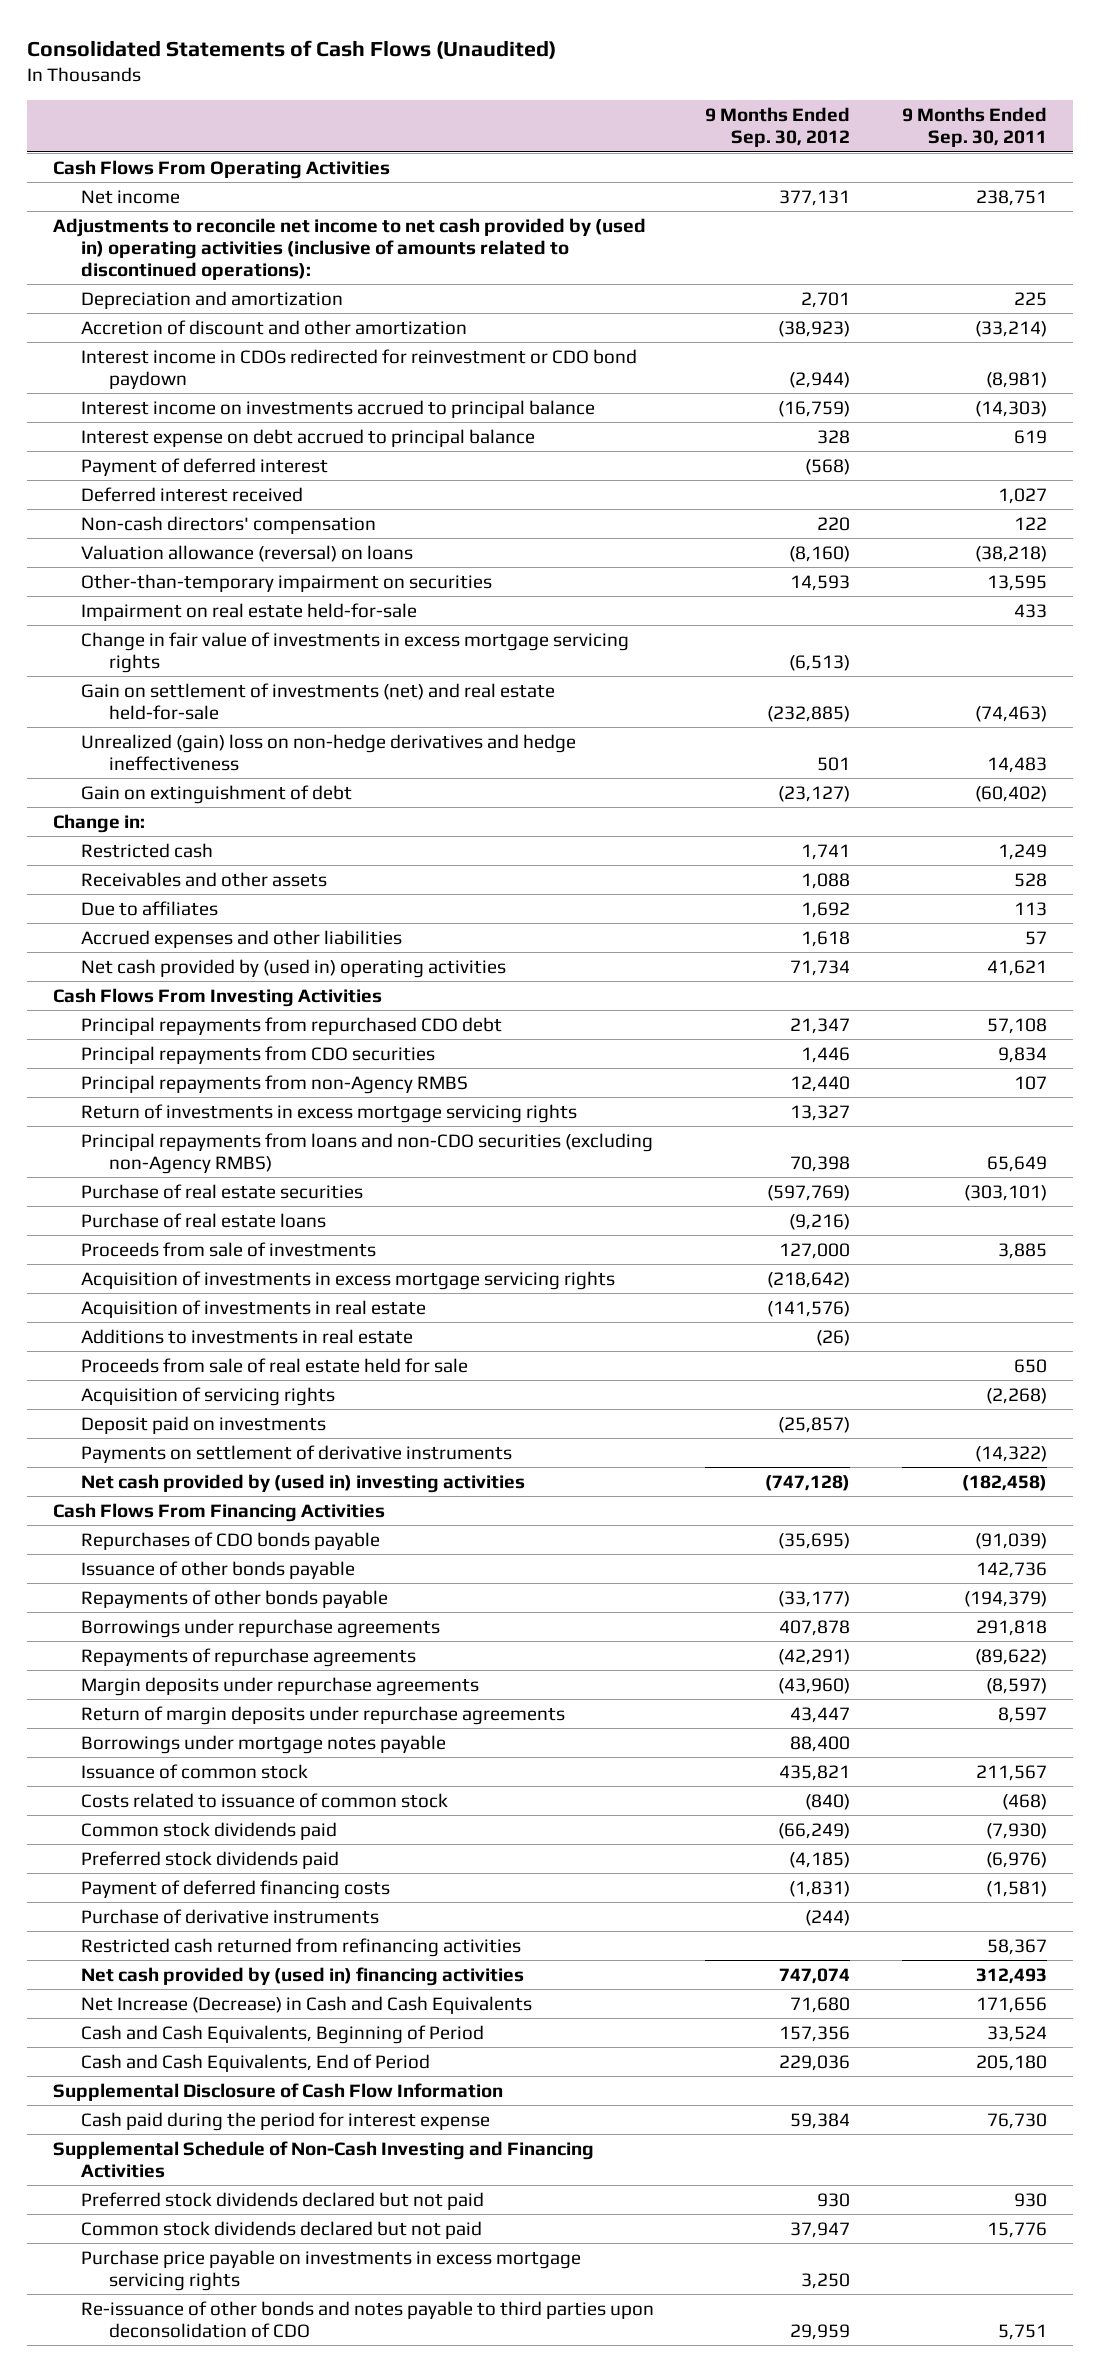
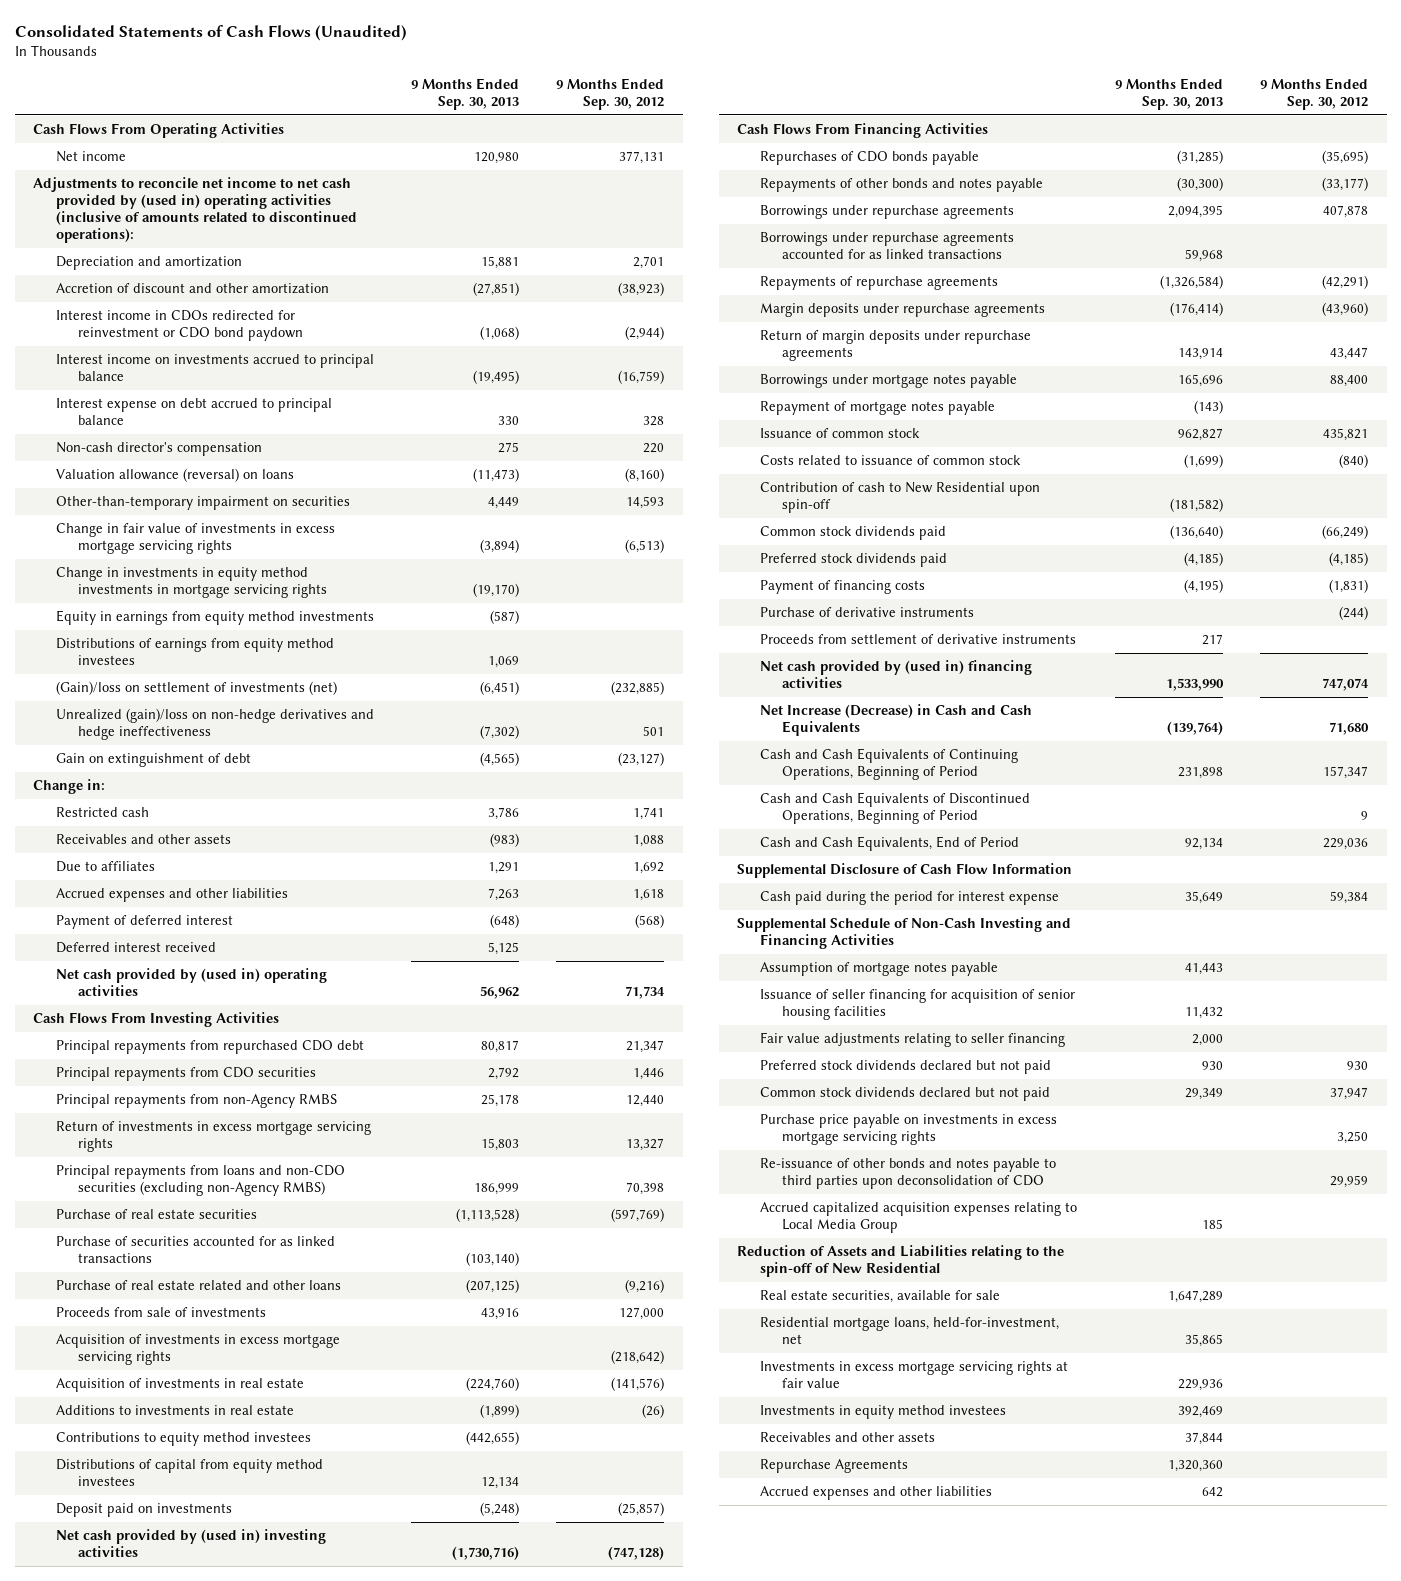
- | 9 Months Ended Sep. 30, 2012 | 9 Months Ended Sep. 30, 2011
+ | 9 Months Ended Sep. 30, 2013 | 9 Months Ended Sep. 30, 2012
- Non-cash directors' compensation | 220 | 122
+ Non-cash director's compensation | 275 | 220
- Impairment on real estate held-for-sale | | 433
- Gain on settlement of investments (net) and real estate held-for-sale | (232,885) | (74,463)
- Unrealized (gain) loss on non-hedge derivatives and hedge ineffectiveness | 501 | 14,483
+ Change in investments in equity method investments in mortgage servicing rights | (19,170) |
+ Equity in earnings from equity method investments | (587) |
+ Distributions of earnings from equity method investees | 1,069 |
+ (Gain)/loss on settlement of investments (net) | (6,451) | (232,885)
+ Unrealized (gain)/loss on non-hedge derivatives and hedge ineffectiveness | (7,302) | 501
moved down: Payment of deferred interest | (648) | (568)
moved down: Deferred interest received | 5,125 |
- Purchase of real estate loans | (9,216) |
+ Purchase of securities accounted for as linked transactions | (103,140) |
+ Purchase of real estate related and other loans | (207,125) | (9,216)
- Proceeds from sale of real estate held for sale | | 650
- Acquisition of servicing rights | | (2,268)
+ Contributions to equity method investees | (442,655) |
+ Distributions of capital from equity method investees | 12,134 |
- Payments on settlement of derivative instruments | | (14,322)
- Issuance of other bonds payable | | 142,736
- Repayments of other bonds payable | (33,177) | (194,379)
+ Repayments of other bonds and notes payable | (30,300) | (33,177)
+ Borrowings under repurchase agreements accounted for as linked transactions | 59,968 |
+ Repayment of mortgage notes payable | (143) |
+ Contribution of cash to New Residential upon spin-off | (181,582) |
- Payment of deferred financing costs | (1,831) | (1,581)
+ Payment of financing costs | (4,195) | (1,831)
- Restricted cash returned from refinancing activities | | 58,367
+ Proceeds from settlement of derivative instruments | 217 |
- Cash and Cash Equivalents, Beginning of Period | 157,356 | 33,524
+ Cash and Cash Equivalents of Continuing Operations, Beginning of Period | 231,898 | 157,347
+ Cash and Cash Equivalents of Discontinued Operations, Beginning of Period | | 9
+ Assumption of mortgage notes payable | 41,443 |
+ Issuance of seller financing for acquisition of senior housing facilities | 11,432 |
+ Fair value adjustments relating to seller financing | 2,000 |
+ Accrued capitalized acquisition expenses relating to Local Media Group | 185 |
+ Reduction of Assets and Liabilities relating to the spin-off of New Residential
+ Real estate securities, available for sale | 1,647,289 |
+ Residential mortgage loans, held-for-investment, net | 35,865 |
+ Investments in excess mortgage servicing rights at fair value | 229,936 |
+ Investments in equity method investees | 392,469 |
+ Receivables and other assets | 37,844 |
+ Repurchase Agreements | 1,320,360 |
+ Accrued expenses and other liabilities | 642 |

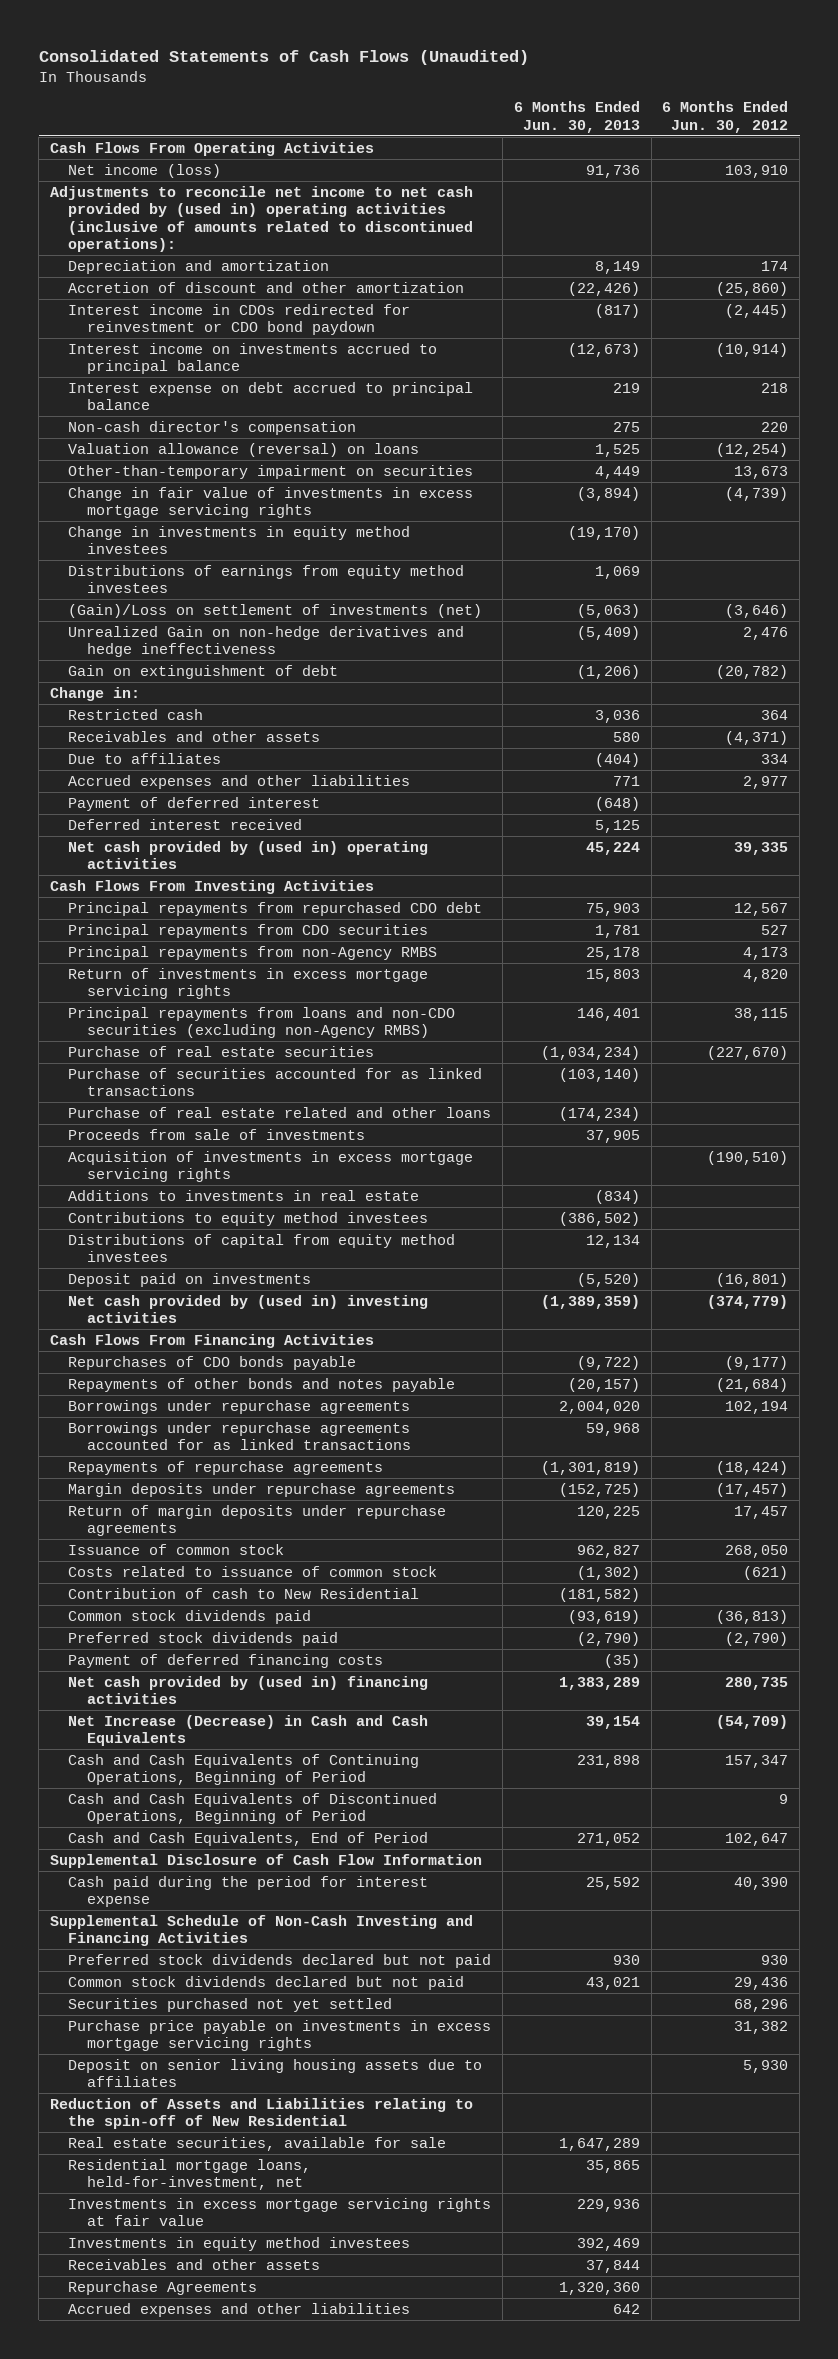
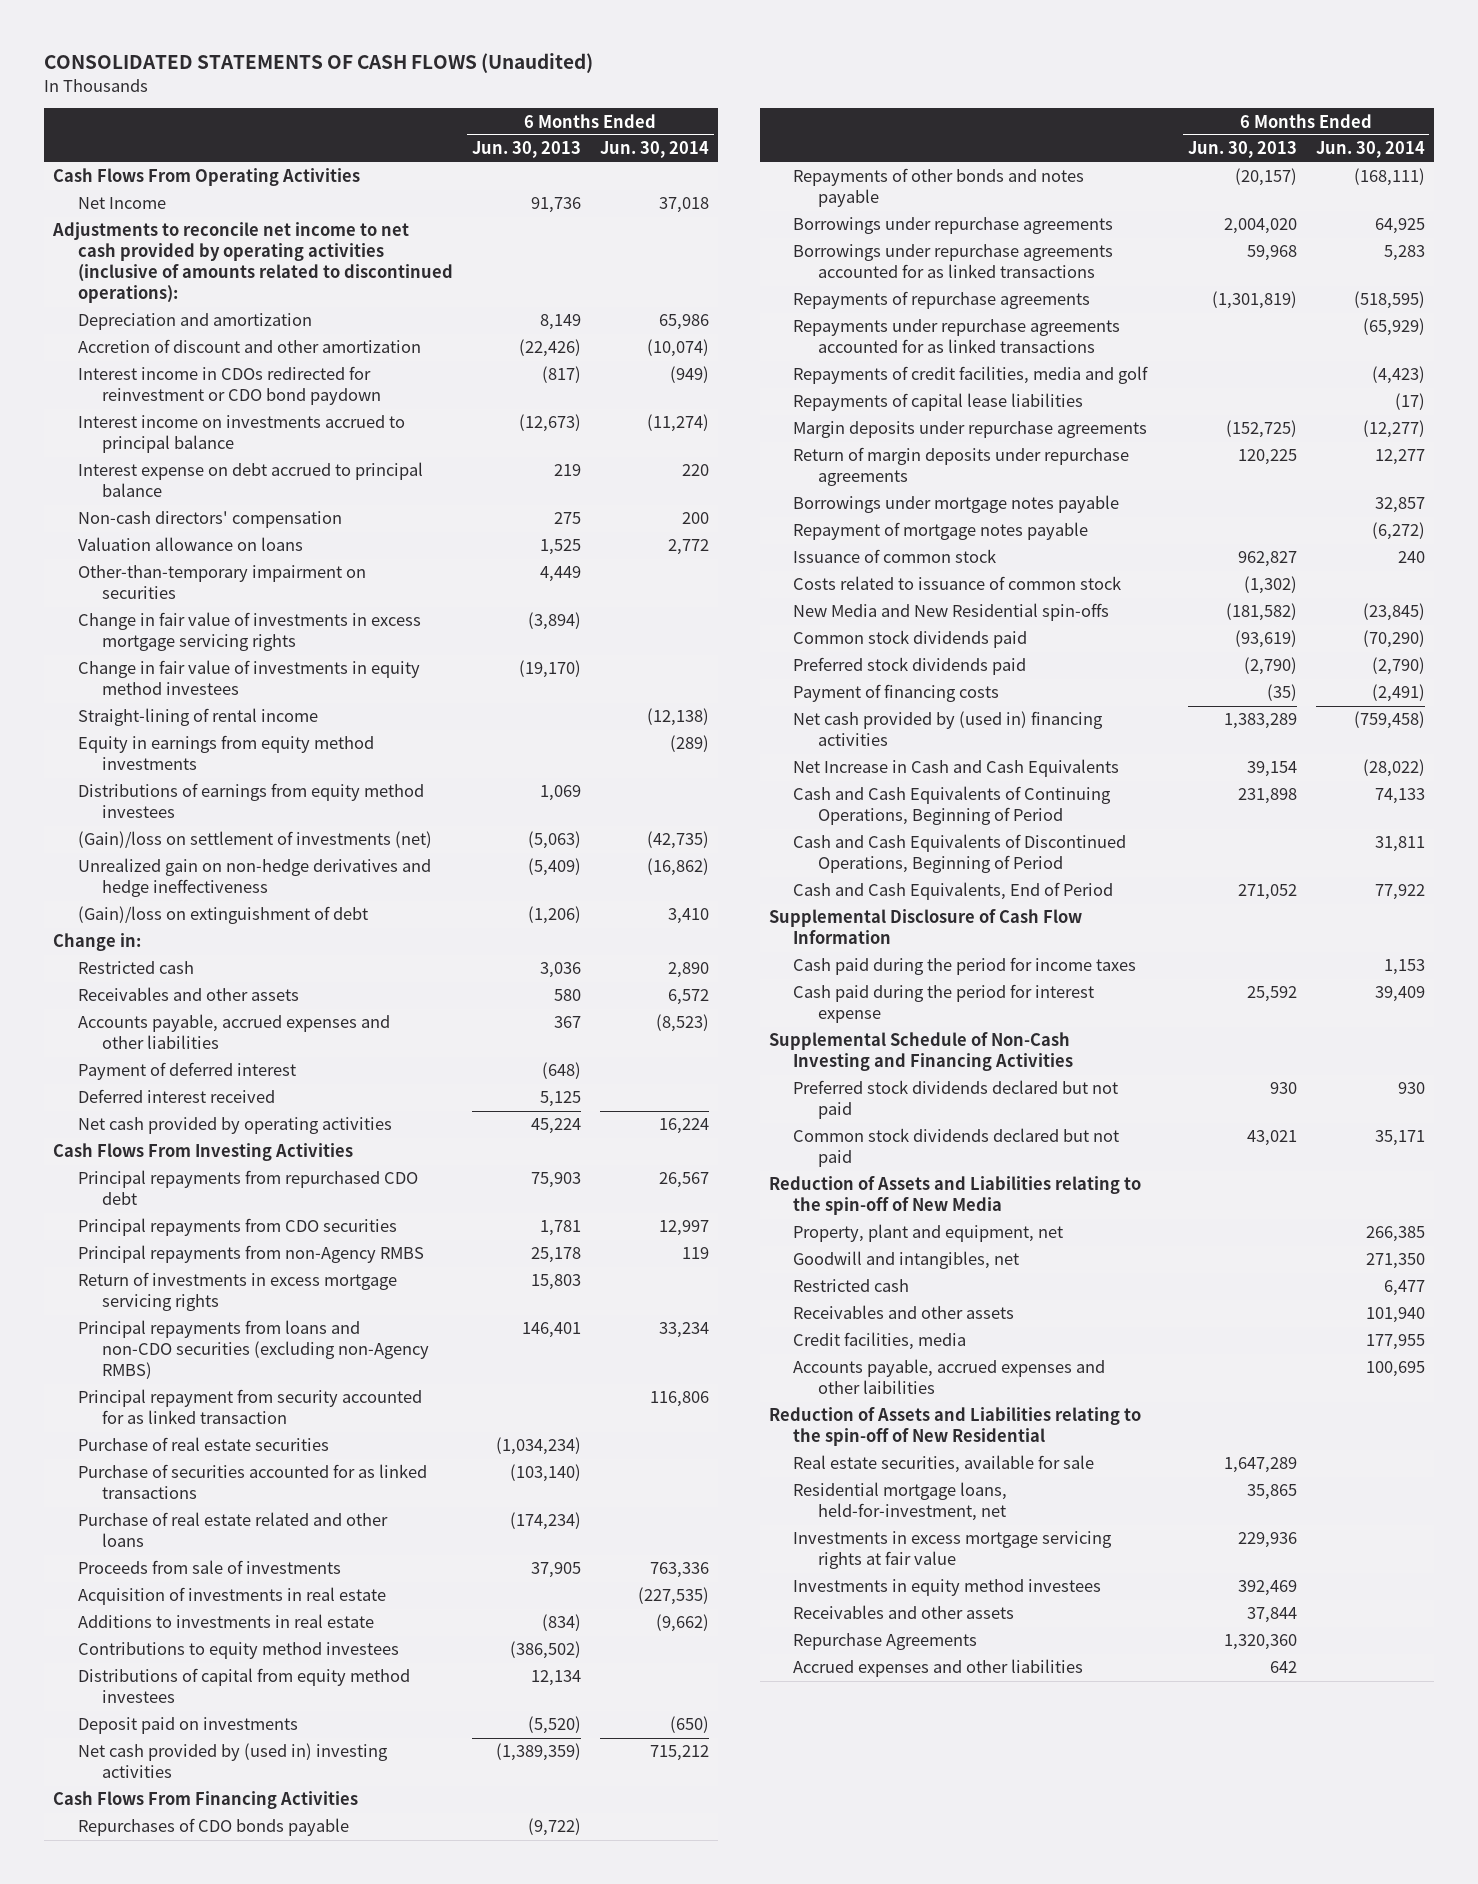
- Consolidated Statements of Cash Flows (Unaudited)
+ CONSOLIDATED STATEMENTS OF CASH FLOWS (Unaudited)
- | 6 Months Ended Jun. 30, 2013 | 6 Months Ended Jun. 30, 2012
+ | 6 Months Ended Jun. 30, 2013 | 6 Months Ended Jun. 30, 2014
- Net income (loss) | 91,736 | 103,910
- Adjustments to reconcile net income to net cash provided by (used in) operating activities (inclusive of amounts related to discontinued operations):
+ Net Income | 91,736 | 37,018
+ Adjustments to reconcile net income to net cash provided by operating activities (inclusive of amounts related to discontinued operations):
- Non-cash director's compensation | 275 | 220
- Valuation allowance (reversal) on loans | 1,525 | (12,254)
+ Non-cash directors' compensation | 275 | 200
+ Valuation allowance on loans | 1,525 | 2,772
- Change in investments in equity method investees | (19,170) |
+ Change in fair value of investments in equity method investees | (19,170) |
+ Straight-lining of rental income | | (12,138)
+ Equity in earnings from equity method investments | | (289)
- (Gain)/Loss on settlement of investments (net) | (5,063) | (3,646)
- Unrealized Gain on non-hedge derivatives and hedge ineffectiveness | (5,409) | 2,476
- Gain on extinguishment of debt | (1,206) | (20,782)
+ (Gain)/loss on settlement of investments (net) | (5,063) | (42,735)
+ Unrealized gain on non-hedge derivatives and hedge ineffectiveness | (5,409) | (16,862)
+ (Gain)/loss on extinguishment of debt | (1,206) | 3,410
- Due to affiliates | (404) | 334
- Accrued expenses and other liabilities | 771 | 2,977
+ Accounts payable, accrued expenses and other liabilities | 367 | (8,523)
- Net cash provided by (used in) operating activities | 45,224 | 39,335
+ Net cash provided by operating activities | 45,224 | 16,224
+ Principal repayment from security accounted for as linked transaction | | 116,806
- Acquisition of investments in excess mortgage servicing rights | | (190,510)
+ Acquisition of investments in real estate | | (227,535)
+ Repayments under repurchase agreements accounted for as linked transactions | | (65,929)
+ Repayments of credit facilities, media and golf | | (4,423)
+ Repayments of capital lease liabilities | | (17)
+ Borrowings under mortgage notes payable | | 32,857
+ Repayment of mortgage notes payable | | (6,272)
- Contribution of cash to New Residential | (181,582) |
+ New Media and New Residential spin-offs | (181,582) | (23,845)
- Payment of deferred financing costs | (35) |
+ Payment of financing costs | (35) | (2,491)
- Net Increase (Decrease) in Cash and Cash Equivalents | 39,154 | (54,709)
+ Net Increase in Cash and Cash Equivalents | 39,154 | (28,022)
+ Cash paid during the period for income taxes | | 1,153
- Securities purchased not yet settled | | 68,296
- Purchase price payable on investments in excess mortgage servicing rights | | 31,382
- Deposit on senior living housing assets due to affiliates | | 5,930
+ Reduction of Assets and Liabilities relating to the spin-off of New Media
+ Property, plant and equipment, net | | 266,385
+ Goodwill and intangibles, net | | 271,350
+ Restricted cash | | 6,477
+ Receivables and other assets | | 101,940
+ Credit facilities, media | | 177,955
+ Accounts payable, accrued expenses and other laibilities | | 100,695

